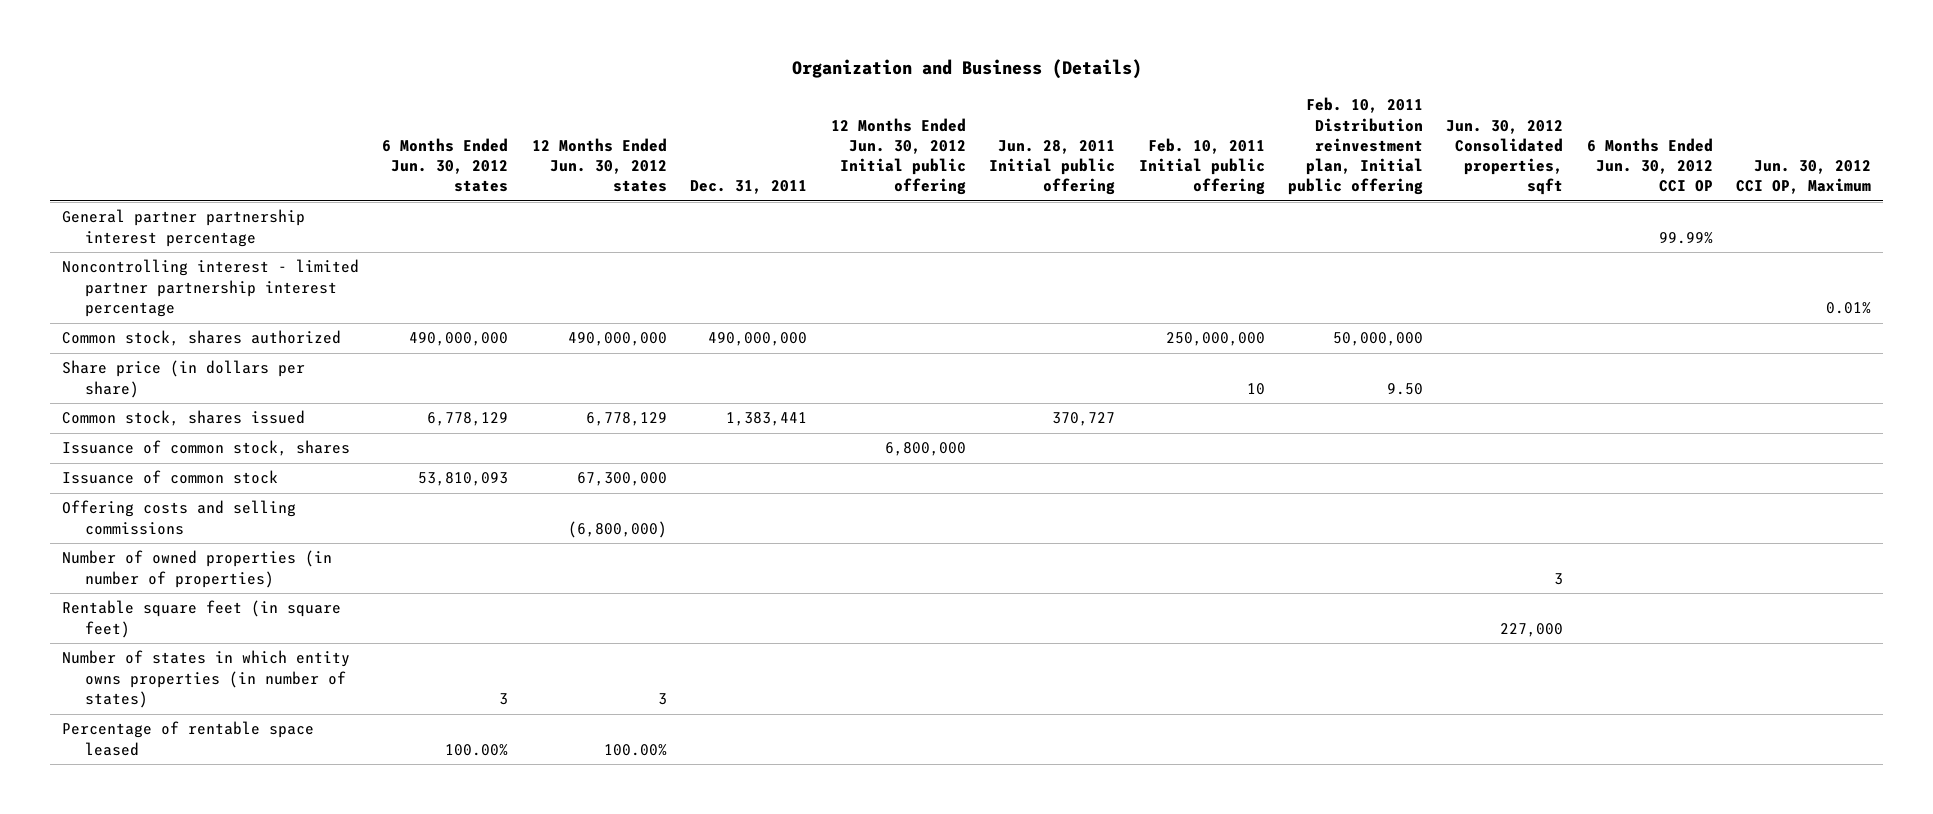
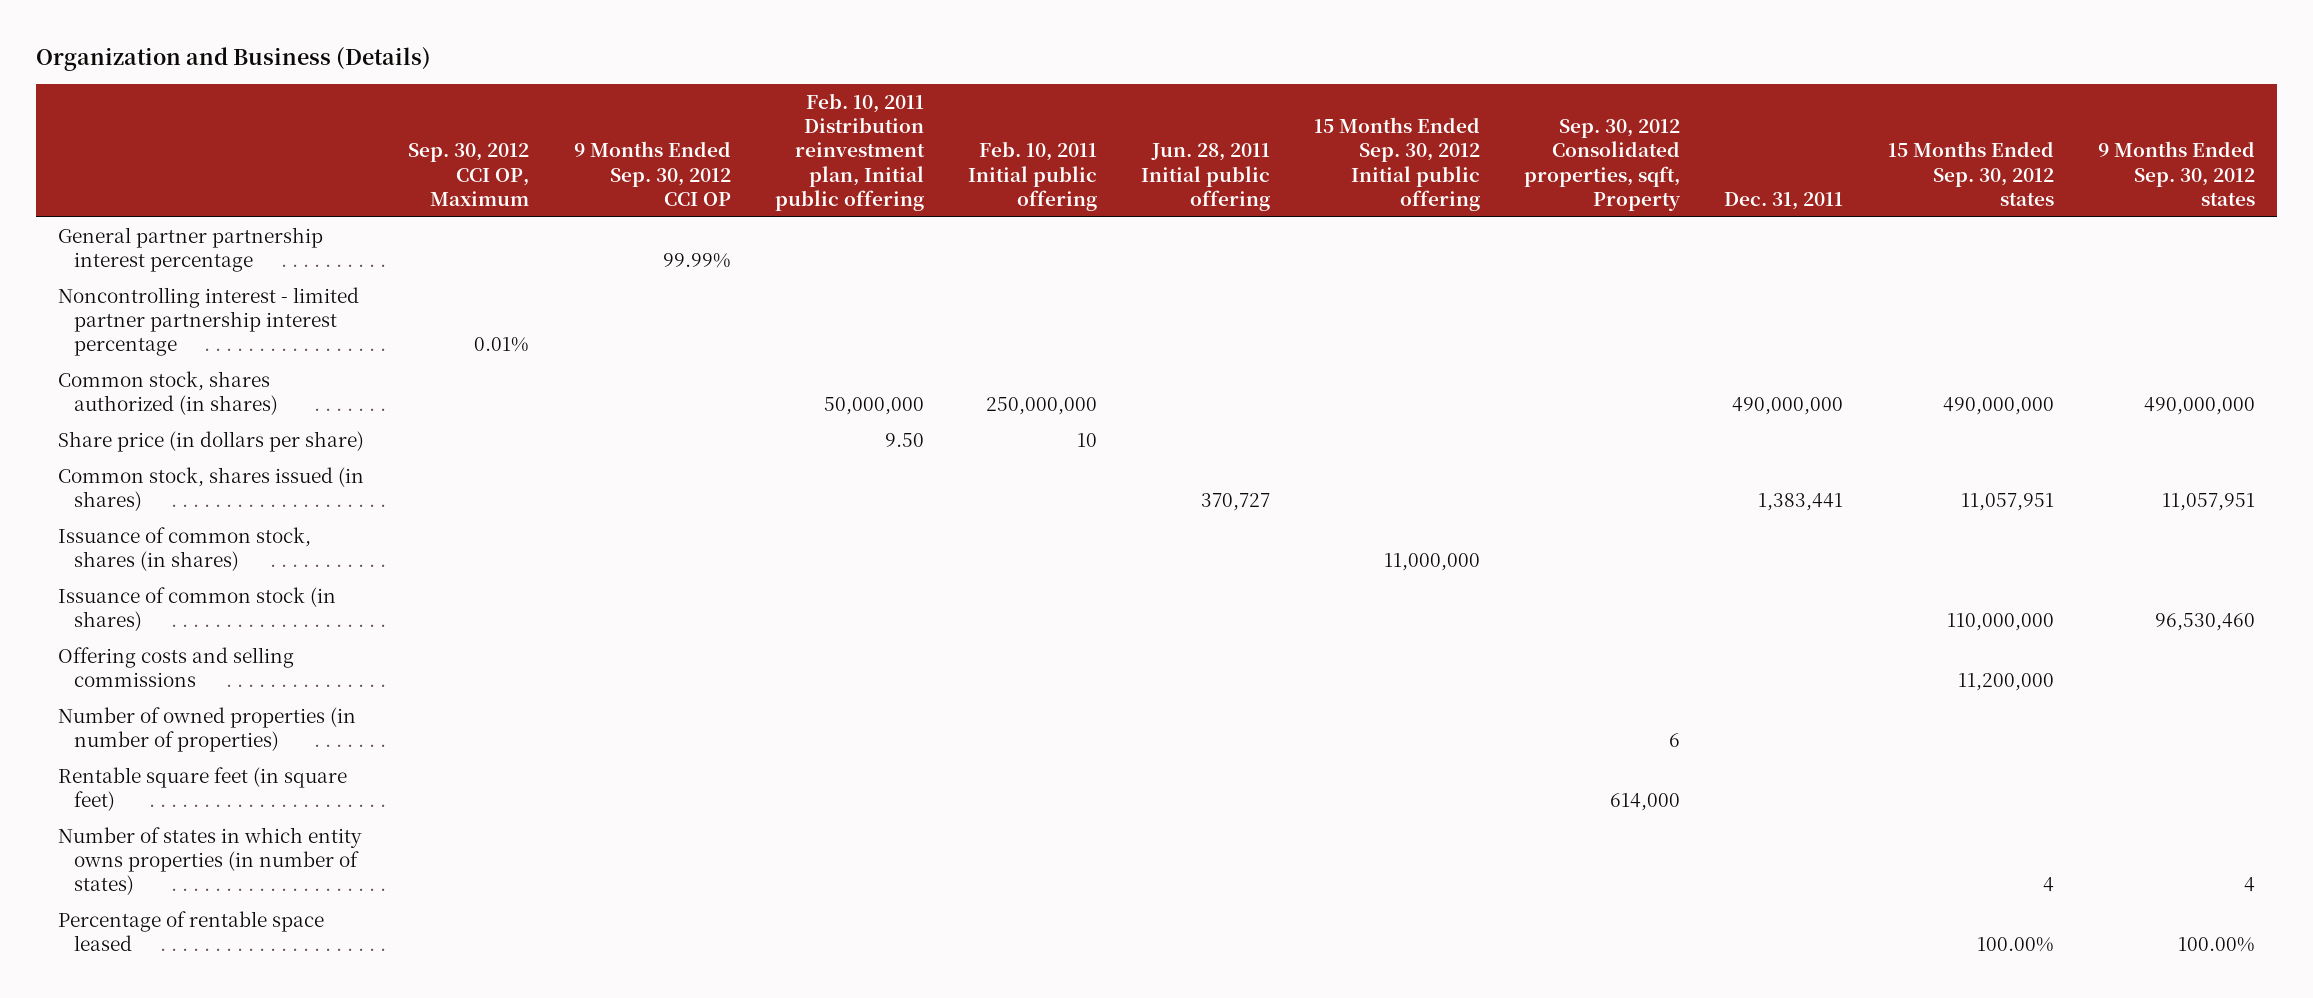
- | 6 Months Ended Jun. 30, 2012 states | 12 Months Ended Jun. 30, 2012 states | Dec. 31, 2011 | 12 Months Ended Jun. 30, 2012 Initial public offering | Jun. 28, 2011 Initial public offering | Feb. 10, 2011 Initial public offering | Feb. 10, 2011 Distribution reinvestment plan, Initial public offering | Jun. 30, 2012 Consolidated properties, sqft | 6 Months Ended Jun. 30, 2012 CCI OP | Jun. 30, 2012 CCI OP, Maximum
+ | Sep. 30, 2012 CCI OP, Maximum | 9 Months Ended Sep. 30, 2012 CCI OP | Feb. 10, 2011 Distribution reinvestment plan, Initial public offering | Feb. 10, 2011 Initial public offering | Jun. 28, 2011 Initial public offering | 15 Months Ended Sep. 30, 2012 Initial public offering | Sep. 30, 2012 Consolidated properties, sqft, Property | Dec. 31, 2011 | 15 Months Ended Sep. 30, 2012 states | 9 Months Ended Sep. 30, 2012 states
- Common stock, shares authorized | 490,000,000 | 490,000,000 | 490,000,000 | | | 250,000,000 | 50,000,000 | | |
+ Common stock, shares authorized (in shares) | | | 50,000,000 | 250,000,000 | | | | 490,000,000 | 490,000,000 | 490,000,000
- Common stock, shares issued | 6,778,129 | 6,778,129 | 1,383,441 | | 370,727 | | | | |
- Issuance of common stock, shares | | | | 6,800,000 | | | | | |
- Issuance of common stock | 53,810,093 | 67,300,000 | | | | | | | |
+ Common stock, shares issued (in shares) | | | | | 370,727 | | | 1,383,441 | 11,057,951 | 11,057,951
+ Issuance of common stock, shares (in shares) | | | | | | 11,000,000 | | | |
+ Issuance of common stock (in shares) | | | | | | | | | 110,000,000 | 96,530,460

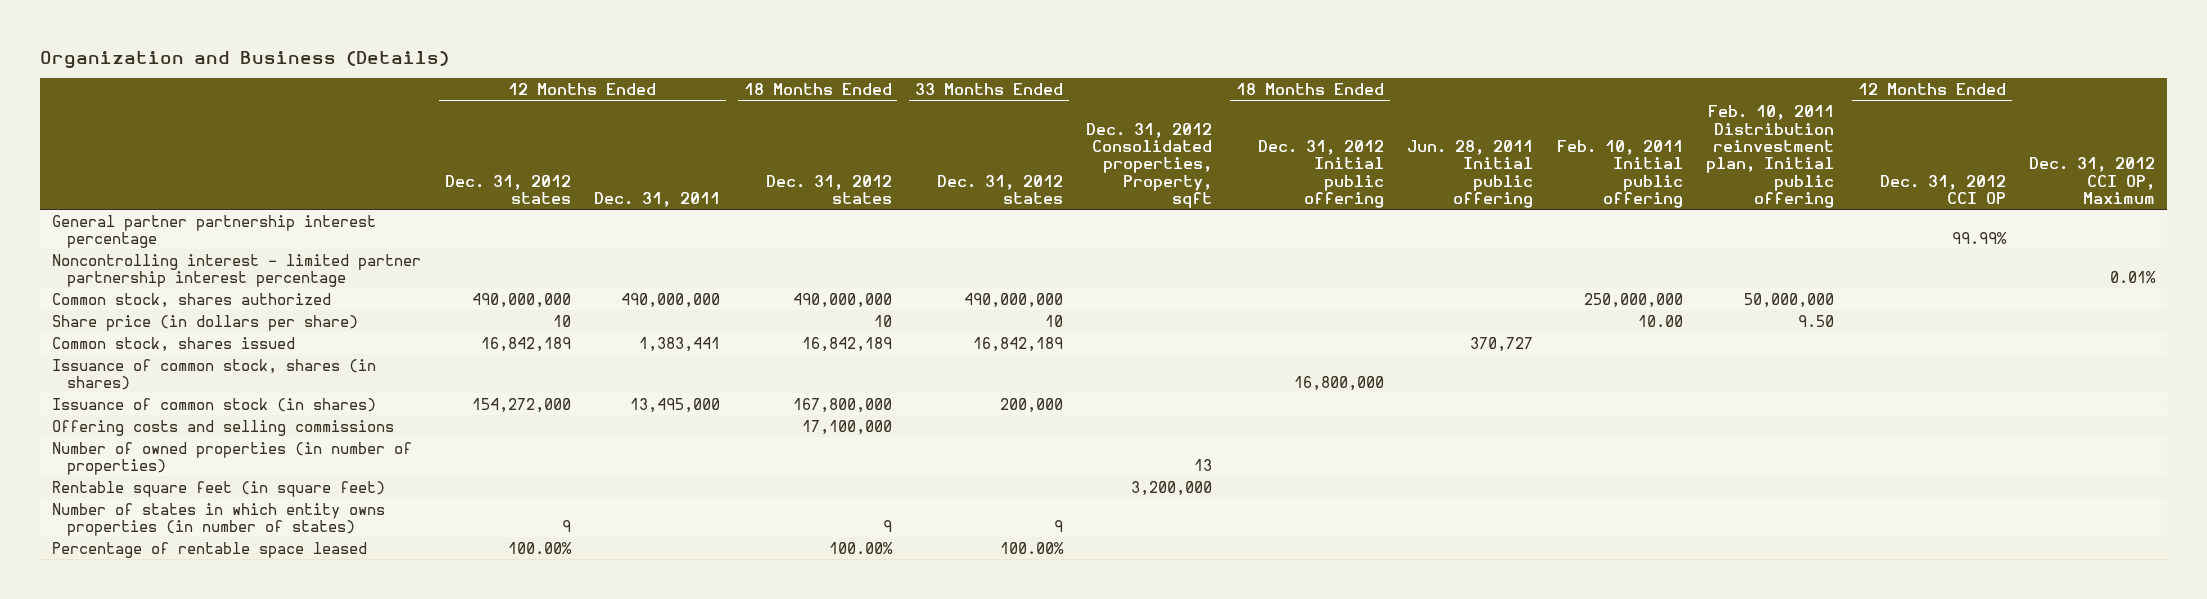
- | Sep. 30, 2012 CCI OP, Maximum | 9 Months Ended Sep. 30, 2012 CCI OP | Feb. 10, 2011 Distribution reinvestment plan, Initial public offering | Feb. 10, 2011 Initial public offering | Jun. 28, 2011 Initial public offering | 15 Months Ended Sep. 30, 2012 Initial public offering | Sep. 30, 2012 Consolidated properties, sqft, Property | Dec. 31, 2011 | 15 Months Ended Sep. 30, 2012 states | 9 Months Ended Sep. 30, 2012 states
+ | 12 Months Ended Dec. 31, 2012 states | 12 Months Ended Dec. 31, 2011 | 18 Months Ended Dec. 31, 2012 states | 33 Months Ended Dec. 31, 2012 states | Dec. 31, 2012 Consolidated properties, Property, sqft | 18 Months Ended Dec. 31, 2012 Initial public offering | Jun. 28, 2011 Initial public offering | Feb. 10, 2011 Initial public offering | Feb. 10, 2011 Distribution reinvestment plan, Initial public offering | 12 Months Ended Dec. 31, 2012 CCI OP | Dec. 31, 2012 CCI OP, Maximum
- Common stock, shares authorized (in shares) | | | 50,000,000 | 250,000,000 | | | | 490,000,000 | 490,000,000 | 490,000,000
- Share price (in dollars per share) | | | 9.50 | 10 | | | | | |
- Common stock, shares issued (in shares) | | | | | 370,727 | | | 1,383,441 | 11,057,951 | 11,057,951
+ Common stock, shares authorized | 490,000,000 | 490,000,000 | 490,000,000 | 490,000,000 | | | | 250,000,000 | 50,000,000 | |
+ Share price (in dollars per share) | 10 | | 10 | 10 | | | | 10.00 | 9.50 | |
+ Common stock, shares issued | 16,842,189 | 1,383,441 | 16,842,189 | 16,842,189 | | | 370,727 | | | |

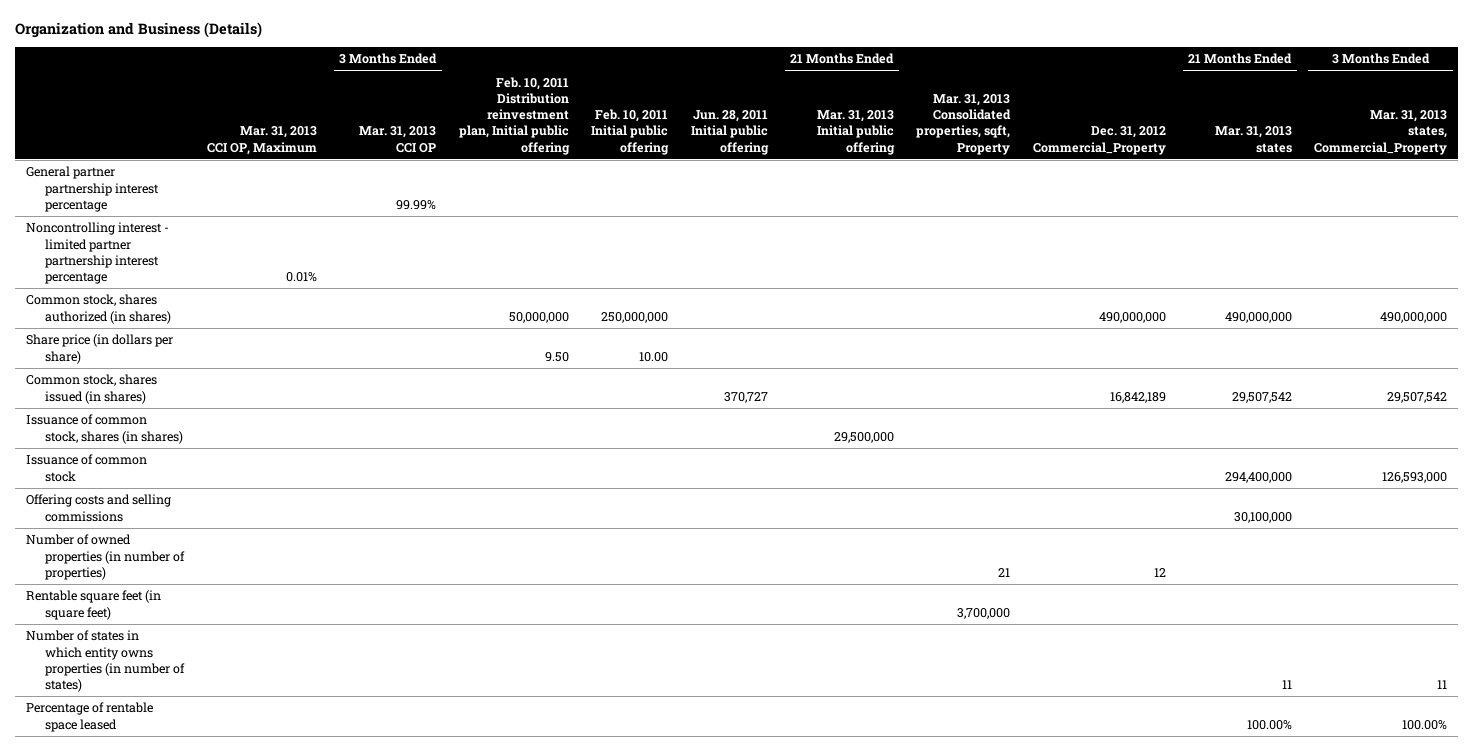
- | 12 Months Ended Dec. 31, 2012 states | 12 Months Ended Dec. 31, 2011 | 18 Months Ended Dec. 31, 2012 states | 33 Months Ended Dec. 31, 2012 states | Dec. 31, 2012 Consolidated properties, Property, sqft | 18 Months Ended Dec. 31, 2012 Initial public offering | Jun. 28, 2011 Initial public offering | Feb. 10, 2011 Initial public offering | Feb. 10, 2011 Distribution reinvestment plan, Initial public offering | 12 Months Ended Dec. 31, 2012 CCI OP | Dec. 31, 2012 CCI OP, Maximum
+ | Mar. 31, 2013 CCI OP, Maximum | 3 Months Ended Mar. 31, 2013 CCI OP | Feb. 10, 2011 Distribution reinvestment plan, Initial public offering | Feb. 10, 2011 Initial public offering | Jun. 28, 2011 Initial public offering | 21 Months Ended Mar. 31, 2013 Initial public offering | Mar. 31, 2013 Consolidated properties, sqft, Property | Dec. 31, 2012 Commercial_Property | 21 Months Ended Mar. 31, 2013 states | 3 Months Ended Mar. 31, 2013 states, Commercial_Property
- Common stock, shares authorized | 490,000,000 | 490,000,000 | 490,000,000 | 490,000,000 | | | | 250,000,000 | 50,000,000 | |
+ Common stock, shares authorized (in shares) | | | 50,000,000 | 250,000,000 | | | | 490,000,000 | 490,000,000 | 490,000,000
- Common stock, shares issued | 16,842,189 | 1,383,441 | 16,842,189 | 16,842,189 | | | 370,727 | | | |
+ Common stock, shares issued (in shares) | | | | | 370,727 | | | 16,842,189 | 29,507,542 | 29,507,542
- Issuance of common stock (in shares) | 154,272,000 | 13,495,000 | 167,800,000 | 200,000 | | | | | | |
+ Issuance of common stock | | | | | | | | | 294,400,000 | 126,593,000

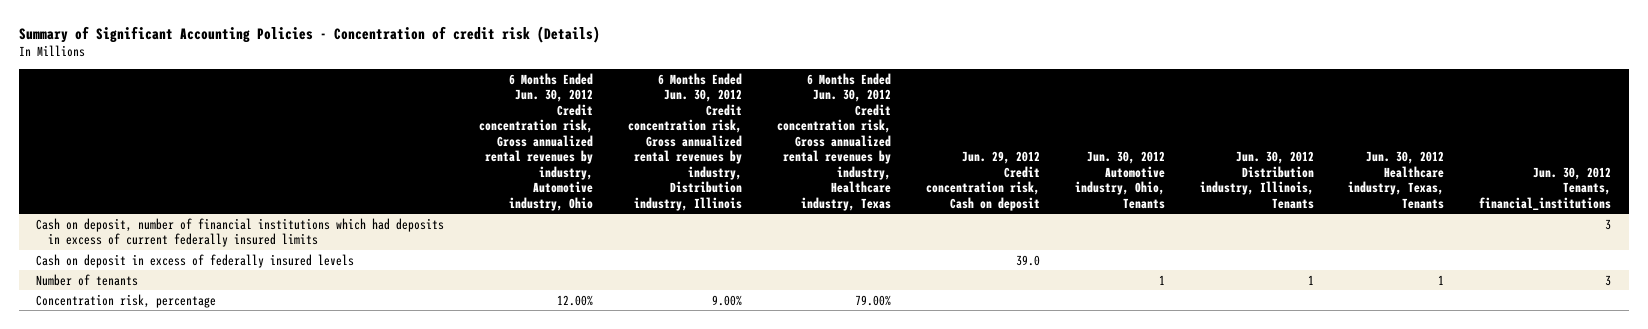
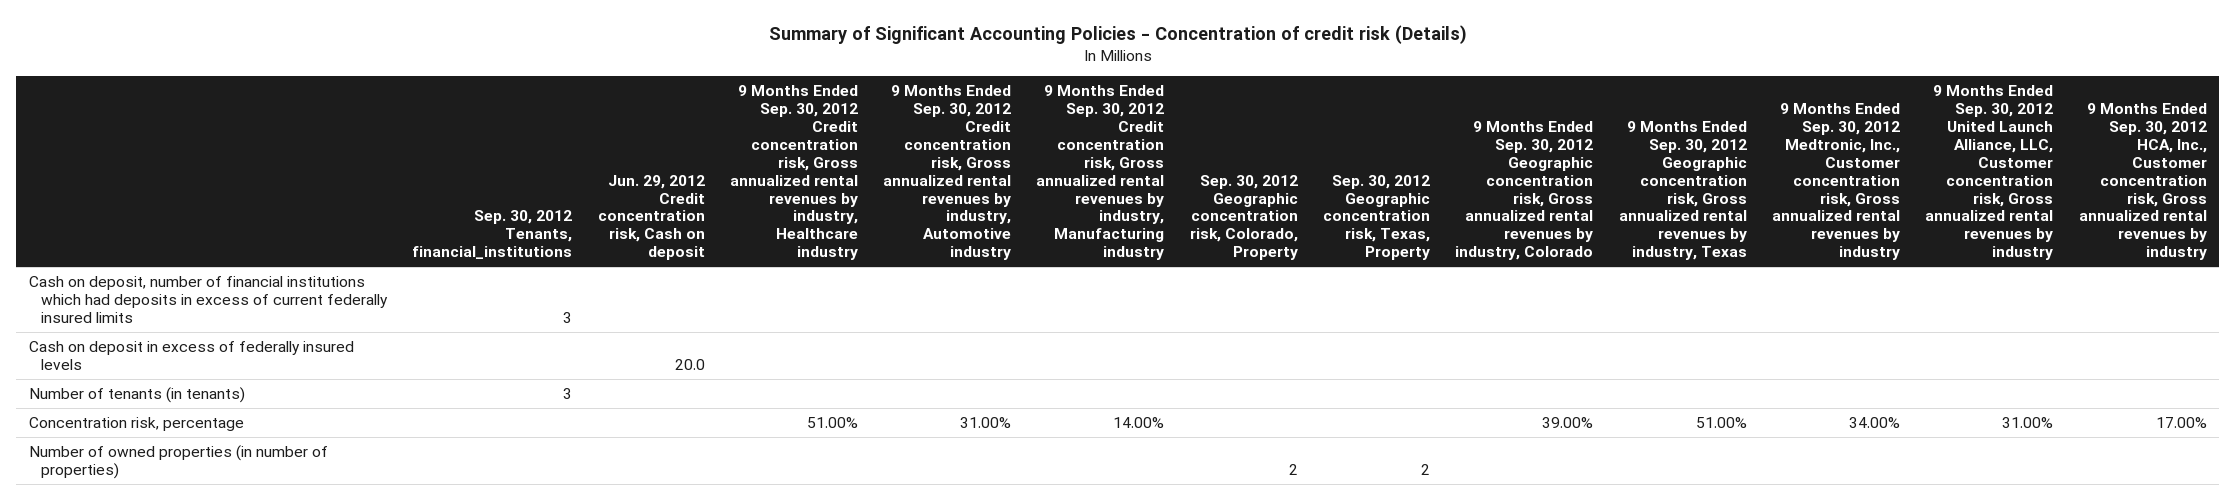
- | 6 Months Ended Jun. 30, 2012 Credit concentration risk, Gross annualized rental revenues by industry, Automotive industry, Ohio | 6 Months Ended Jun. 30, 2012 Credit concentration risk, Gross annualized rental revenues by industry, Distribution industry, Illinois | 6 Months Ended Jun. 30, 2012 Credit concentration risk, Gross annualized rental revenues by industry, Healthcare industry, Texas | Jun. 29, 2012 Credit concentration risk, Cash on deposit | Jun. 30, 2012 Automotive industry, Ohio, Tenants | Jun. 30, 2012 Distribution industry, Illinois, Tenants | Jun. 30, 2012 Healthcare industry, Texas, Tenants | Jun. 30, 2012 Tenants, financial_institutions
+ | Sep. 30, 2012 Tenants, financial_institutions | Jun. 29, 2012 Credit concentration risk, Cash on deposit | 9 Months Ended Sep. 30, 2012 Credit concentration risk, Gross annualized rental revenues by industry, Healthcare industry | 9 Months Ended Sep. 30, 2012 Credit concentration risk, Gross annualized rental revenues by industry, Automotive industry | 9 Months Ended Sep. 30, 2012 Credit concentration risk, Gross annualized rental revenues by industry, Manufacturing industry | Sep. 30, 2012 Geographic concentration risk, Colorado, Property | Sep. 30, 2012 Geographic concentration risk, Texas, Property | 9 Months Ended Sep. 30, 2012 Geographic concentration risk, Gross annualized rental revenues by industry, Colorado | 9 Months Ended Sep. 30, 2012 Geographic concentration risk, Gross annualized rental revenues by industry, Texas | 9 Months Ended Sep. 30, 2012 Medtronic, Inc., Customer concentration risk, Gross annualized rental revenues by industry | 9 Months Ended Sep. 30, 2012 United Launch Alliance, LLC, Customer concentration risk, Gross annualized rental revenues by industry | 9 Months Ended Sep. 30, 2012 HCA, Inc., Customer concentration risk, Gross annualized rental revenues by industry
- Cash on deposit in excess of federally insured levels | | | | 39.0 | | | |
- Number of tenants | | | | | 1 | 1 | 1 | 3
+ Cash on deposit in excess of federally insured levels | | 20.0 | | | | | | | | | |
+ Number of tenants (in tenants) | 3 | | | | | | | | | | |
+ Number of owned properties (in number of properties) | | | | | | 2 | 2 | | | | |

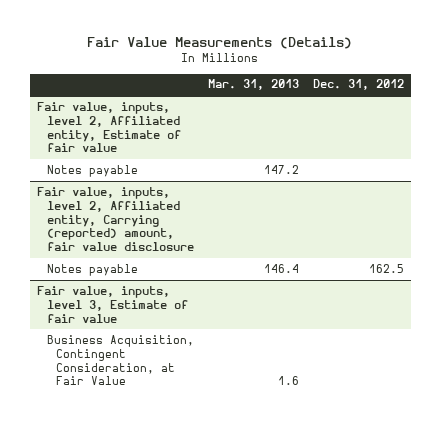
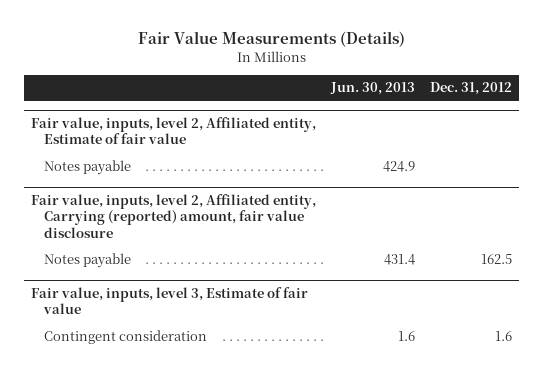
- | Mar. 31, 2013 | Dec. 31, 2012
+ | Jun. 30, 2013 | Dec. 31, 2012
@ Fair value, inputs, level 3, Estimate of fair value
- Business Acquisition, Contingent Consideration, at Fair Value | 1.6 |
+ Contingent consideration | 1.6 | 1.6

